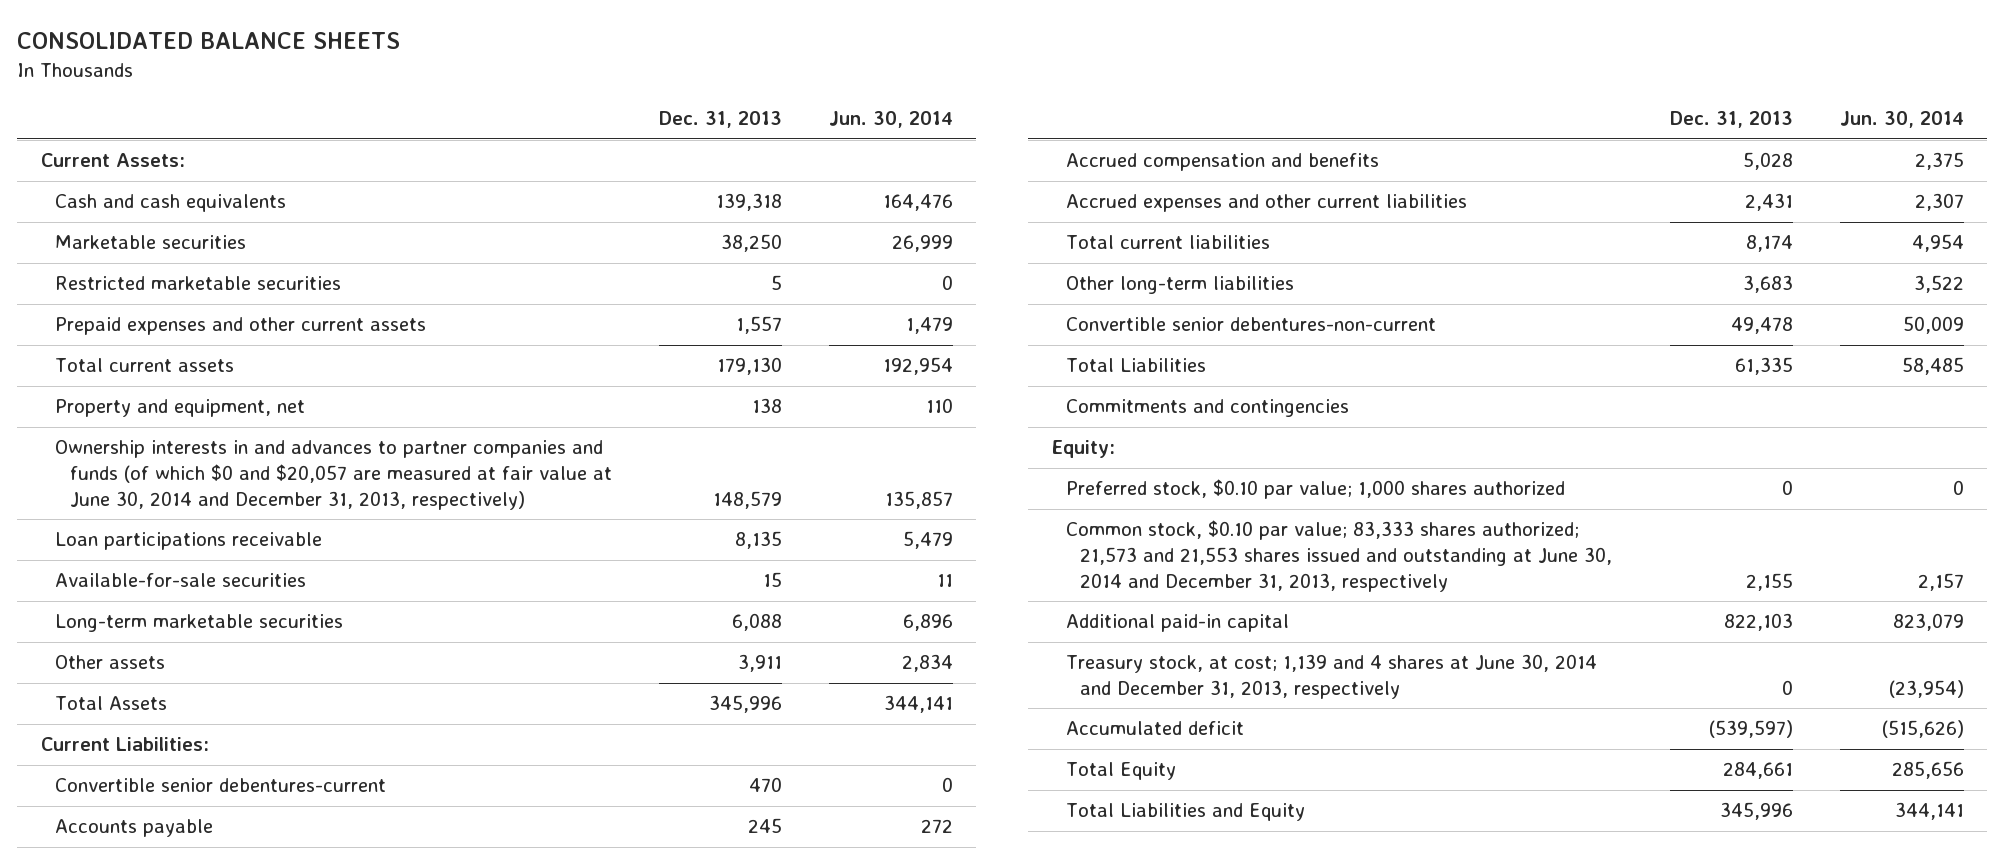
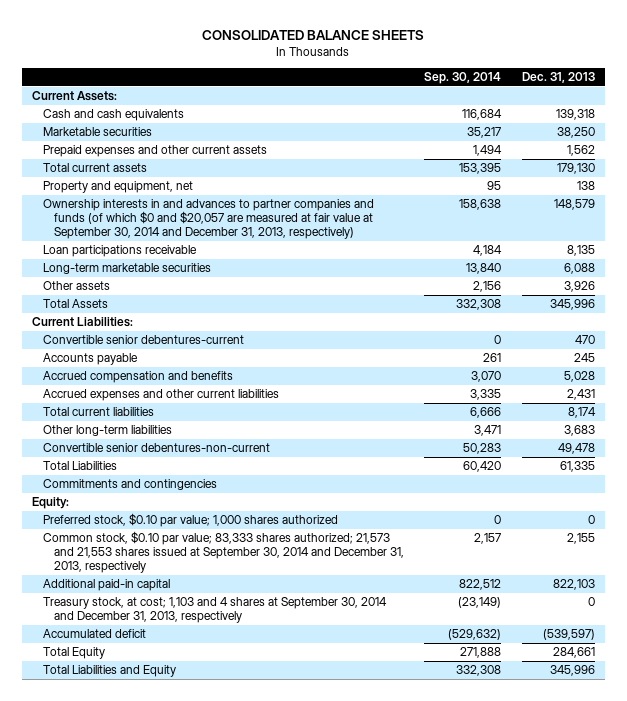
- | Dec. 31, 2013 | Jun. 30, 2014
+ | Sep. 30, 2014 | Dec. 31, 2013
- Restricted marketable securities | 5 | 0
- Prepaid expenses and other current assets | 1,557 | 1,479
+ Prepaid expenses and other current assets | 1,494 | 1,562
- Ownership interests in and advances to partner companies and funds (of which $0 and $20,057 are measured at fair value at June 30, 2014 and December 31, 2013, respectively) | 148,579 | 135,857
+ Ownership interests in and advances to partner companies and funds (of which $0 and $20,057 are measured at fair value at September 30, 2014 and December 31, 2013, respectively) | 158,638 | 148,579
- Available-for-sale securities | 15 | 11
- Other assets | 3,911 | 2,834
+ Other assets | 2,156 | 3,926
- Common stock, $0.10 par value; 83,333 shares authorized; 21,573 and 21,553 shares issued and outstanding at June 30, 2014 and December 31, 2013, respectively | 2,155 | 2,157
+ Common stock, $0.10 par value; 83,333 shares authorized; 21,573 and 21,553 shares issued at September 30, 2014 and December 31, 2013, respectively | 2,157 | 2,155
- Treasury stock, at cost; 1,139 and 4 shares at June 30, 2014 and December 31, 2013, respectively | 0 | (23,954)
+ Treasury stock, at cost; 1,103 and 4 shares at September 30, 2014 and December 31, 2013, respectively | (23,149) | 0

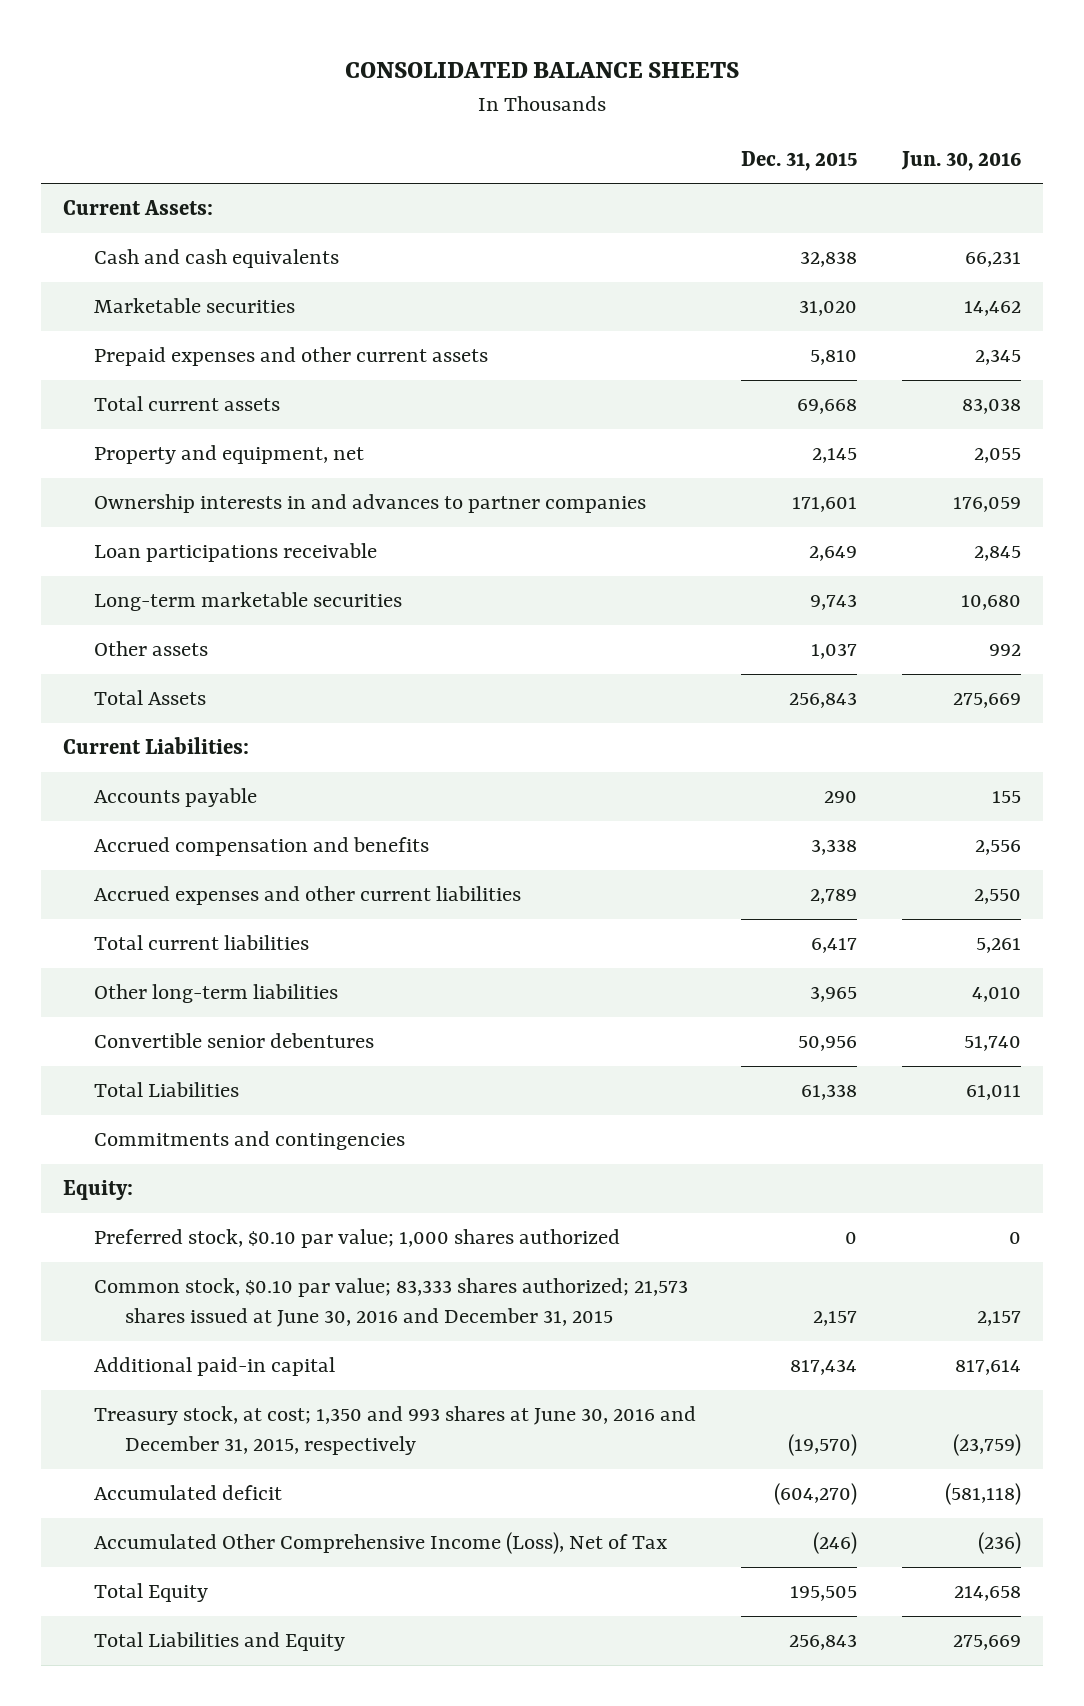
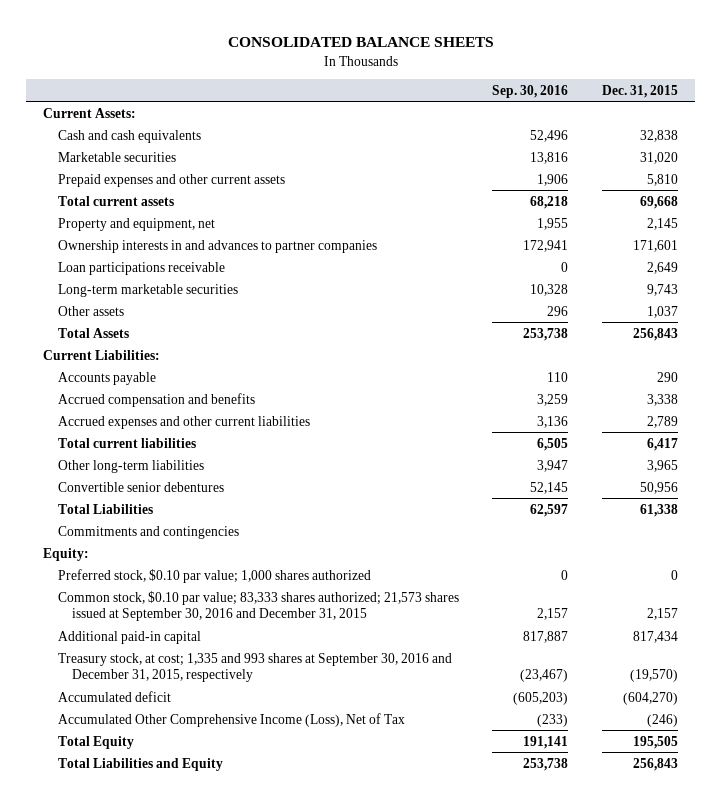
- | Dec. 31, 2015 | Jun. 30, 2016
+ | Sep. 30, 2016 | Dec. 31, 2015
- Common stock, $0.10 par value; 83,333 shares authorized; 21,573 shares issued at June 30, 2016 and December 31, 2015 | 2,157 | 2,157
+ Common stock, $0.10 par value; 83,333 shares authorized; 21,573 shares issued at September 30, 2016 and December 31, 2015 | 2,157 | 2,157
- Treasury stock, at cost; 1,350 and 993 shares at June 30, 2016 and December 31, 2015, respectively | (19,570) | (23,759)
+ Treasury stock, at cost; 1,335 and 993 shares at September 30, 2016 and December 31, 2015, respectively | (23,467) | (19,570)

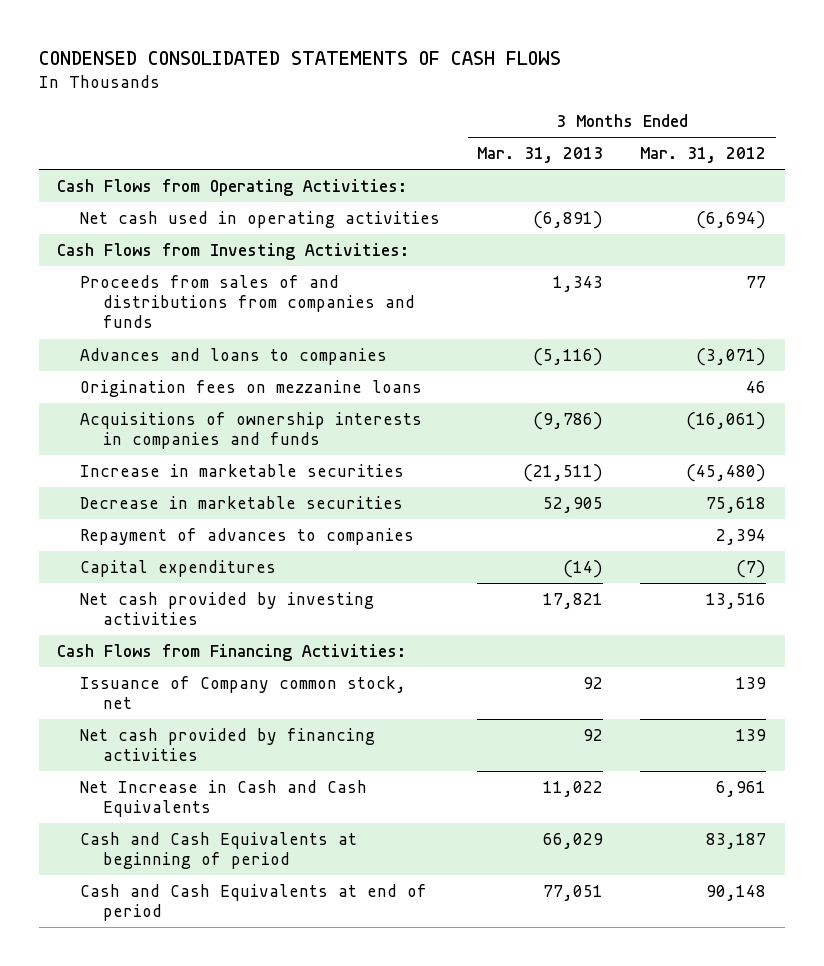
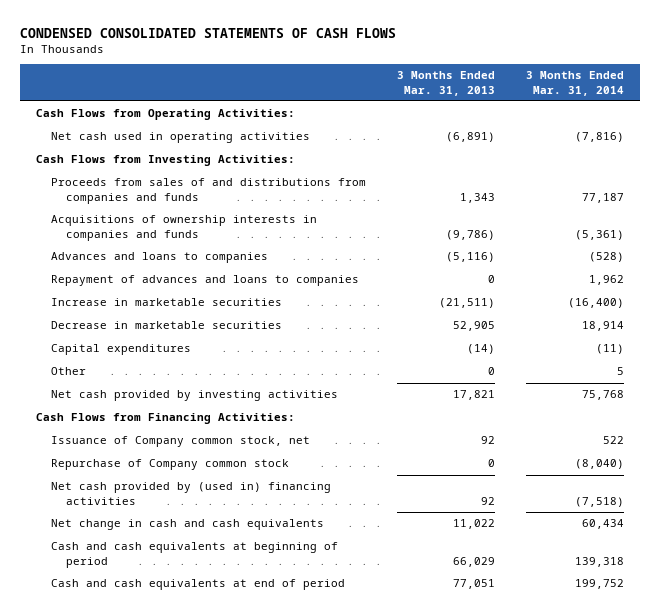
- | 3 Months Ended Mar. 31, 2013 | 3 Months Ended Mar. 31, 2012
+ | 3 Months Ended Mar. 31, 2013 | 3 Months Ended Mar. 31, 2014
- Origination fees on mezzanine loans | | 46
moved down: Advances and loans to companies | (5,116) | (528)
+ Repayment of advances and loans to companies | 0 | 1,962
- Repayment of advances to companies | | 2,394
+ Other | 0 | 5
- Net cash provided by financing activities | 92 | 139
- Net Increase in Cash and Cash Equivalents | 11,022 | 6,961
- Cash and Cash Equivalents at beginning of period | 66,029 | 83,187
- Cash and Cash Equivalents at end of period | 77,051 | 90,148
+ Repurchase of Company common stock | 0 | (8,040)
+ Net cash provided by (used in) financing activities | 92 | (7,518)
+ Net change in cash and cash equivalents | 11,022 | 60,434
+ Cash and cash equivalents at beginning of period | 66,029 | 139,318
+ Cash and cash equivalents at end of period | 77,051 | 199,752

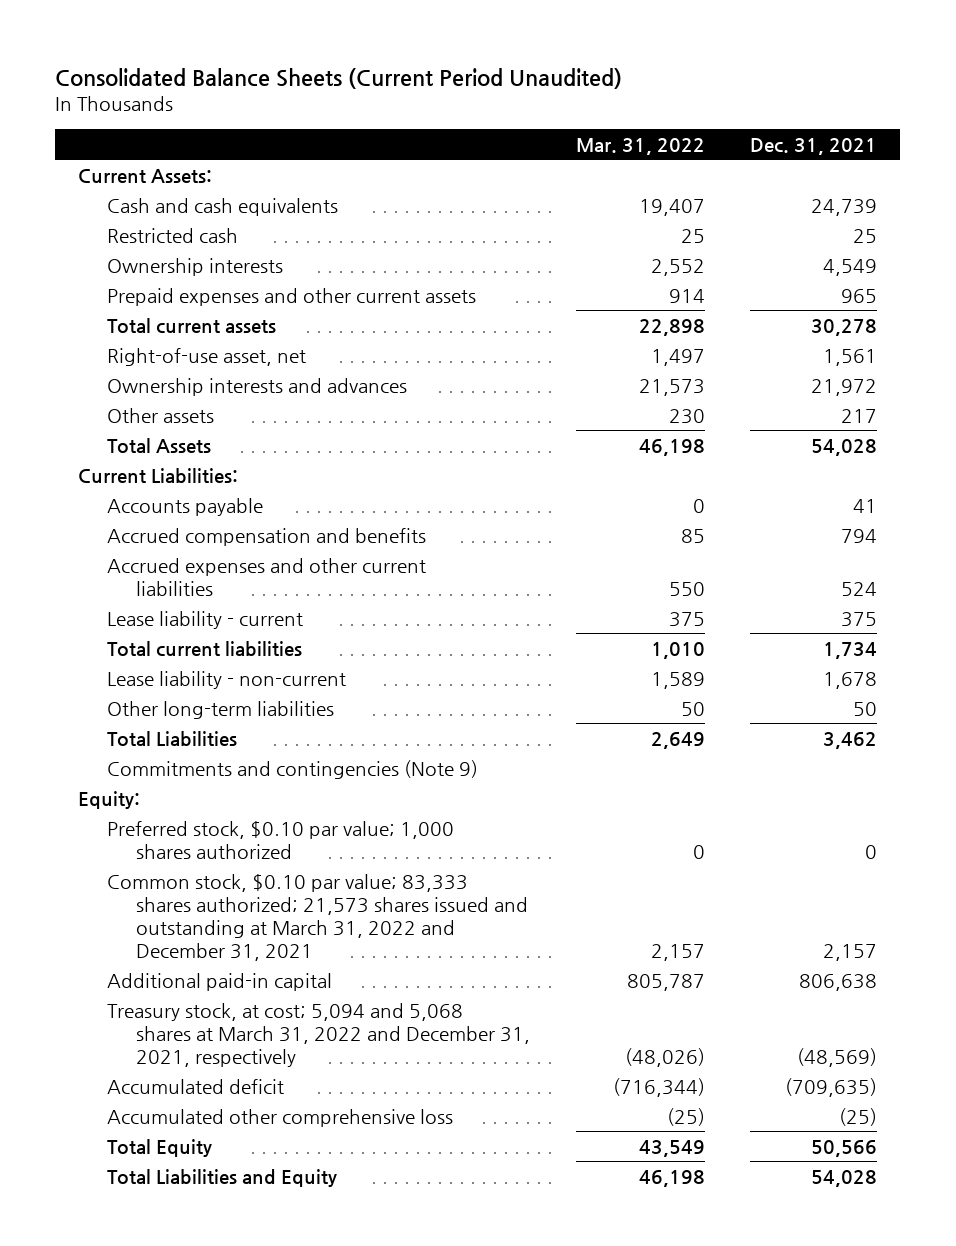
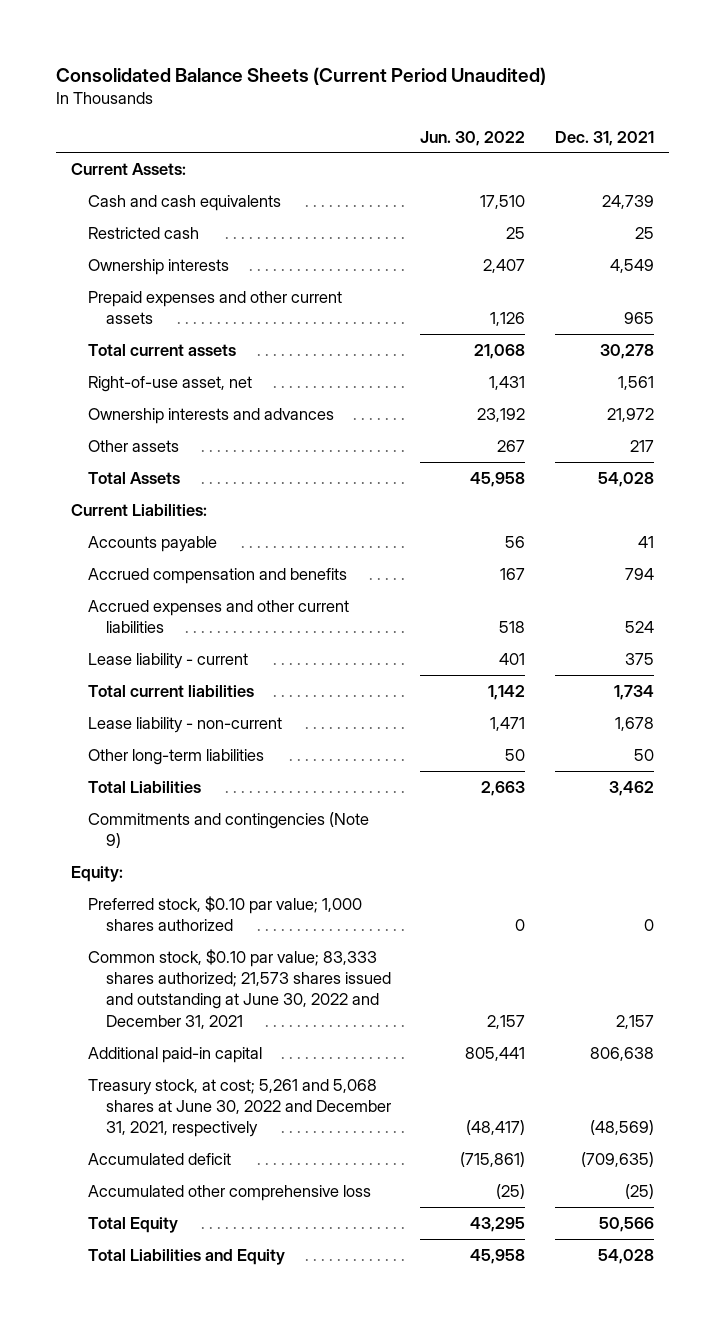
- | Mar. 31, 2022 | Dec. 31, 2021
+ | Jun. 30, 2022 | Dec. 31, 2021
- Common stock, $0.10 par value; 83,333 shares authorized; 21,573 shares issued and outstanding at March 31, 2022 and December 31, 2021 | 2,157 | 2,157
+ Common stock, $0.10 par value; 83,333 shares authorized; 21,573 shares issued and outstanding at June 30, 2022 and December 31, 2021 | 2,157 | 2,157
- Treasury stock, at cost; 5,094 and 5,068 shares at March 31, 2022 and December 31, 2021, respectively | (48,026) | (48,569)
+ Treasury stock, at cost; 5,261 and 5,068 shares at June 30, 2022 and December 31, 2021, respectively | (48,417) | (48,569)

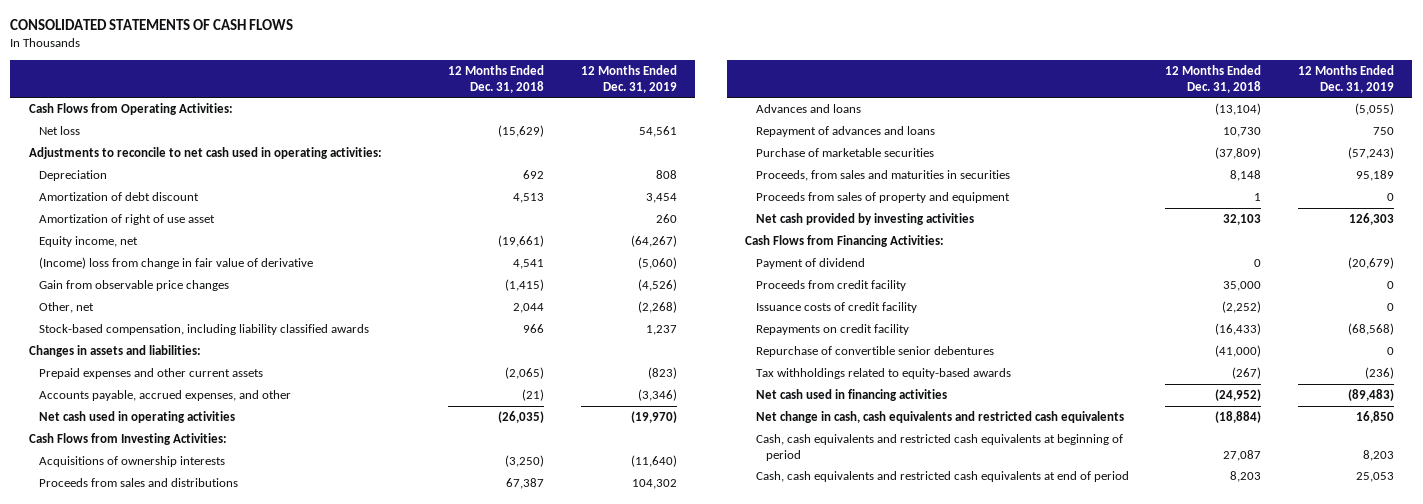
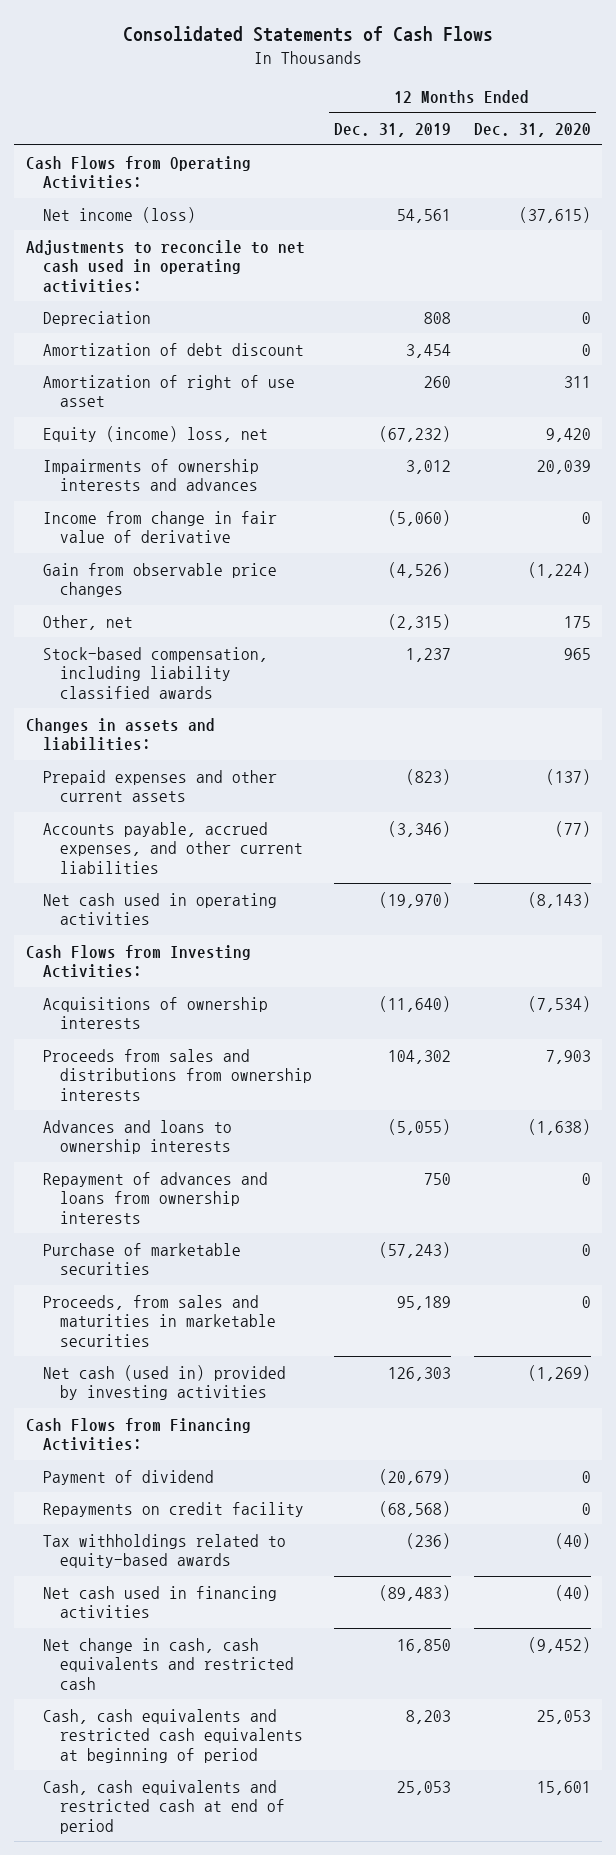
- CONSOLIDATED STATEMENTS OF CASH FLOWS
+ Consolidated Statements of Cash Flows
- | 12 Months Ended Dec. 31, 2018 | 12 Months Ended Dec. 31, 2019
+ | 12 Months Ended Dec. 31, 2019 | 12 Months Ended Dec. 31, 2020
- Net loss | (15,629) | 54,561
+ Net income (loss) | 54,561 | (37,615)
- Equity income, net | (19,661) | (64,267)
- (Income) loss from change in fair value of derivative | 4,541 | (5,060)
+ Equity (income) loss, net | (67,232) | 9,420
+ Impairments of ownership interests and advances | 3,012 | 20,039
+ Income from change in fair value of derivative | (5,060) | 0
- Other, net | 2,044 | (2,268)
+ Other, net | (2,315) | 175
- Accounts payable, accrued expenses, and other | (21) | (3,346)
+ Accounts payable, accrued expenses, and other current liabilities | (3,346) | (77)
- Proceeds from sales and distributions | 67,387 | 104,302
- Advances and loans | (13,104) | (5,055)
- Repayment of advances and loans | 10,730 | 750
+ Proceeds from sales and distributions from ownership interests | 104,302 | 7,903
+ Advances and loans to ownership interests | (5,055) | (1,638)
+ Repayment of advances and loans from ownership interests | 750 | 0
- Proceeds, from sales and maturities in securities | 8,148 | 95,189
- Proceeds from sales of property and equipment | 1 | 0
- Net cash provided by investing activities | 32,103 | 126,303
+ Proceeds, from sales and maturities in marketable securities | 95,189 | 0
+ Net cash (used in) provided by investing activities | 126,303 | (1,269)
- Proceeds from credit facility | 35,000 | 0
- Issuance costs of credit facility | (2,252) | 0
- Repurchase of convertible senior debentures | (41,000) | 0
- Net change in cash, cash equivalents and restricted cash equivalents | (18,884) | 16,850
+ Net change in cash, cash equivalents and restricted cash | 16,850 | (9,452)
- Cash, cash equivalents and restricted cash equivalents at end of period | 8,203 | 25,053
+ Cash, cash equivalents and restricted cash at end of period | 25,053 | 15,601

